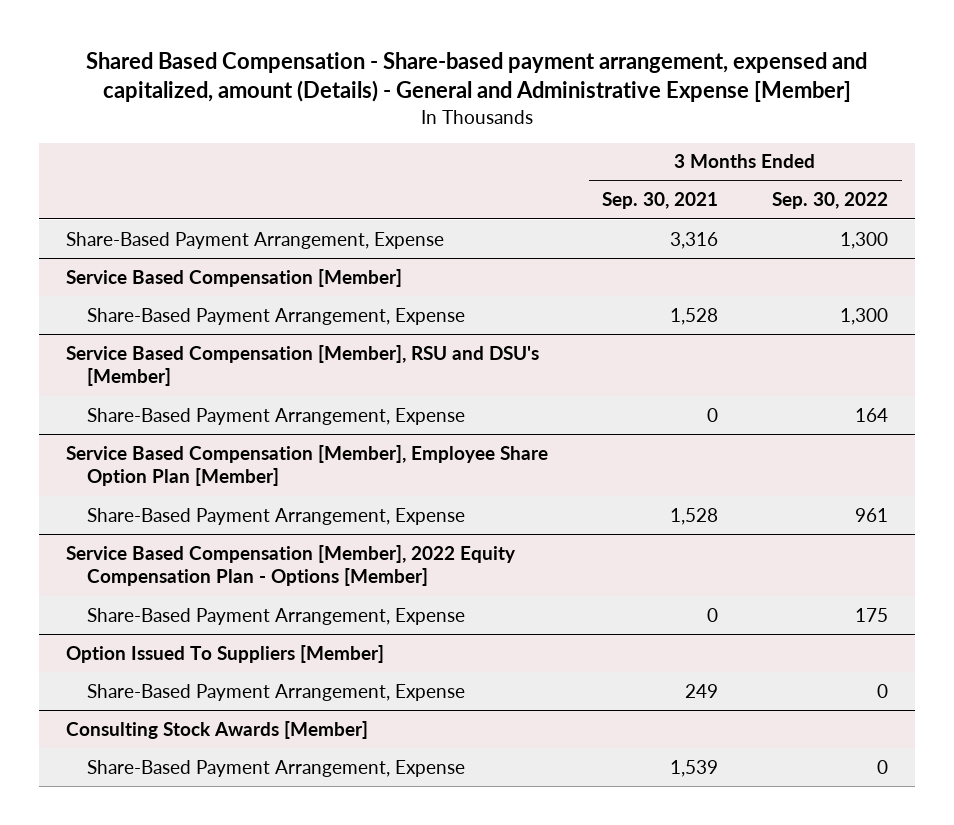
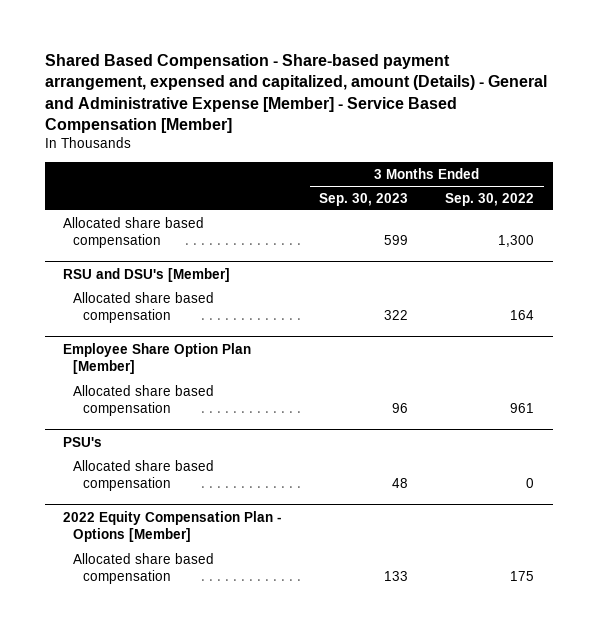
- Shared Based Compensation - Share-based payment arrangement, expensed and capitalized, amount (Details) - General and Administrative Expense [Member]
+ Shared Based Compensation - Share-based payment arrangement, expensed and capitalized, amount (Details) - General and Administrative Expense [Member] - Service Based Compensation [Member]
- | 3 Months Ended Sep. 30, 2021 | 3 Months Ended Sep. 30, 2022
+ | 3 Months Ended Sep. 30, 2023 | 3 Months Ended Sep. 30, 2022
- Share-Based Payment Arrangement, Expense | 3,316 | 1,300
- Service Based Compensation [Member]
- Share-Based Payment Arrangement, Expense | 1,528 | 1,300
- Service Based Compensation [Member], RSU and DSU's [Member]
- Share-Based Payment Arrangement, Expense | 0 | 164
- Service Based Compensation [Member], Employee Share Option Plan [Member]
- Share-Based Payment Arrangement, Expense | 1,528 | 961
- Service Based Compensation [Member], 2022 Equity Compensation Plan - Options [Member]
- Share-Based Payment Arrangement, Expense | 0 | 175
- Option Issued To Suppliers [Member]
- Share-Based Payment Arrangement, Expense | 249 | 0
- Consulting Stock Awards [Member]
- Share-Based Payment Arrangement, Expense | 1,539 | 0
+ Allocated share based compensation | 599 | 1,300
+ RSU and DSU's [Member]
+ Allocated share based compensation | 322 | 164
+ Employee Share Option Plan [Member]
+ Allocated share based compensation | 96 | 961
+ PSU's
+ Allocated share based compensation | 48 | 0
+ 2022 Equity Compensation Plan - Options [Member]
+ Allocated share based compensation | 133 | 175

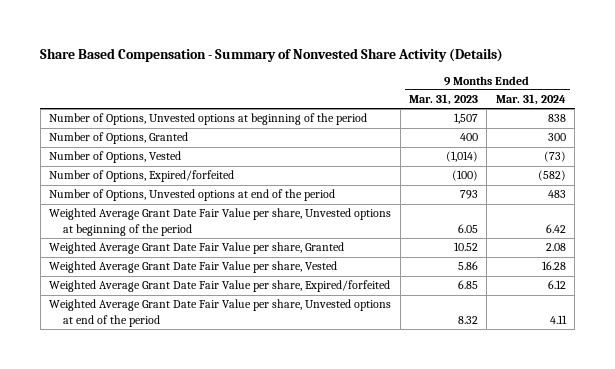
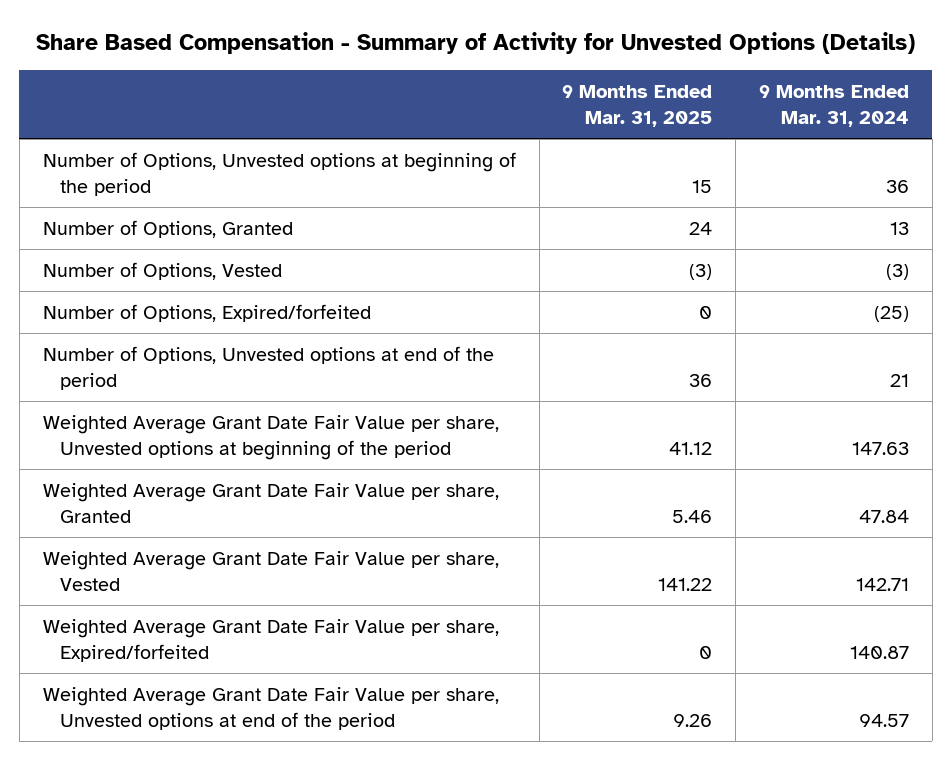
- Share Based Compensation - Summary of Nonvested Share Activity (Details)
+ Share Based Compensation - Summary of Activity for Unvested Options (Details)
- | 9 Months Ended Mar. 31, 2023 | 9 Months Ended Mar. 31, 2024
+ | 9 Months Ended Mar. 31, 2025 | 9 Months Ended Mar. 31, 2024
- Number of Options, Unvested options at beginning of the period | 1,507 | 838
- Number of Options, Granted | 400 | 300
- Number of Options, Vested | (1,014) | (73)
- Number of Options, Expired/forfeited | (100) | (582)
- Number of Options, Unvested options at end of the period | 793 | 483
- Weighted Average Grant Date Fair Value per share, Unvested options at beginning of the period | 6.05 | 6.42
- Weighted Average Grant Date Fair Value per share, Granted | 10.52 | 2.08
- Weighted Average Grant Date Fair Value per share, Vested | 5.86 | 16.28
- Weighted Average Grant Date Fair Value per share, Expired/forfeited | 6.85 | 6.12
- Weighted Average Grant Date Fair Value per share, Unvested options at end of the period | 8.32 | 4.11
+ Number of Options, Unvested options at beginning of the period | 15 | 36
+ Number of Options, Granted | 24 | 13
+ Number of Options, Vested | (3) | (3)
+ Number of Options, Expired/forfeited | 0 | (25)
+ Number of Options, Unvested options at end of the period | 36 | 21
+ Weighted Average Grant Date Fair Value per share, Unvested options at beginning of the period | 41.12 | 147.63
+ Weighted Average Grant Date Fair Value per share, Granted | 5.46 | 47.84
+ Weighted Average Grant Date Fair Value per share, Vested | 141.22 | 142.71
+ Weighted Average Grant Date Fair Value per share, Expired/forfeited | 0 | 140.87
+ Weighted Average Grant Date Fair Value per share, Unvested options at end of the period | 9.26 | 94.57

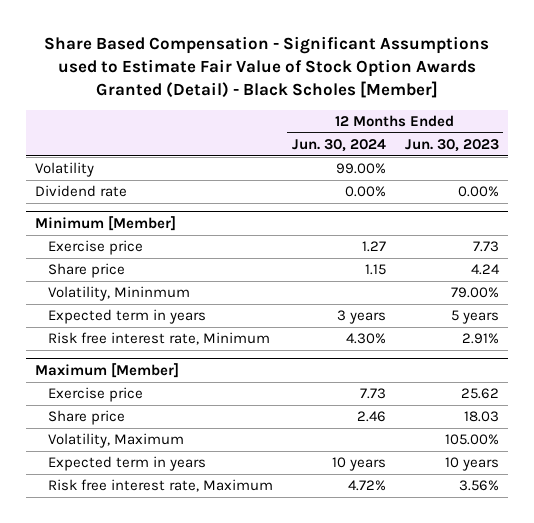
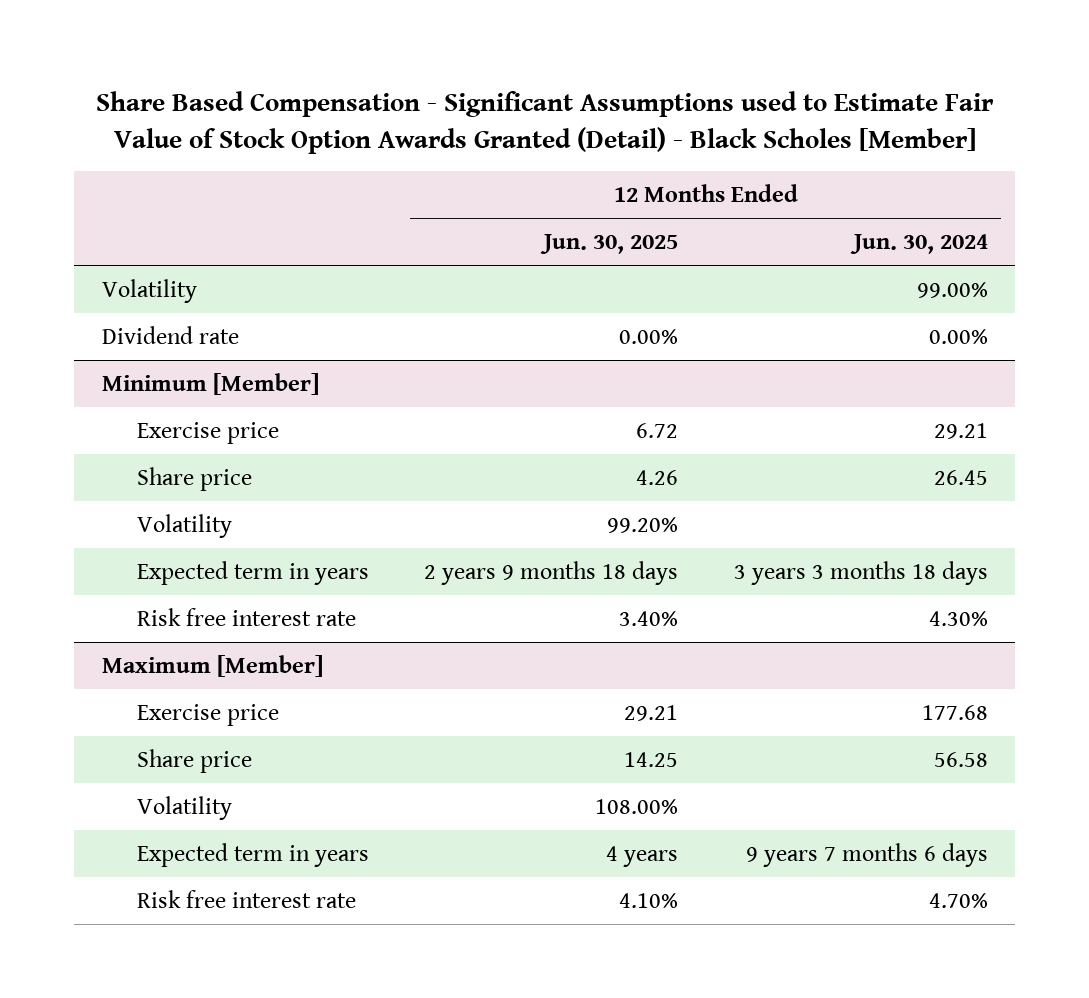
- | 12 Months Ended Jun. 30, 2024 | 12 Months Ended Jun. 30, 2023
+ | 12 Months Ended Jun. 30, 2025 | 12 Months Ended Jun. 30, 2024
@ Minimum [Member]
- Exercise price | 1.27 | 7.73
- Share price | 1.15 | 4.24
- Volatility, Mininmum | | 79.00%
- Expected term in years | 3 years | 5 years
- Risk free interest rate, Minimum | 4.30% | 2.91%
+ Exercise price | 6.72 | 29.21
+ Share price | 4.26 | 26.45
+ Volatility | 99.20% |
+ Expected term in years | 2 years 9 months 18 days | 3 years 3 months 18 days
+ Risk free interest rate | 3.40% | 4.30%
@ Maximum [Member]
- Exercise price | 7.73 | 25.62
- Share price | 2.46 | 18.03
- Volatility, Maximum | | 105.00%
- Expected term in years | 10 years | 10 years
- Risk free interest rate, Maximum | 4.72% | 3.56%
+ Exercise price | 29.21 | 177.68
+ Share price | 14.25 | 56.58
+ Volatility | 108.00% |
+ Expected term in years | 4 years | 9 years 7 months 6 days
+ Risk free interest rate | 4.10% | 4.70%

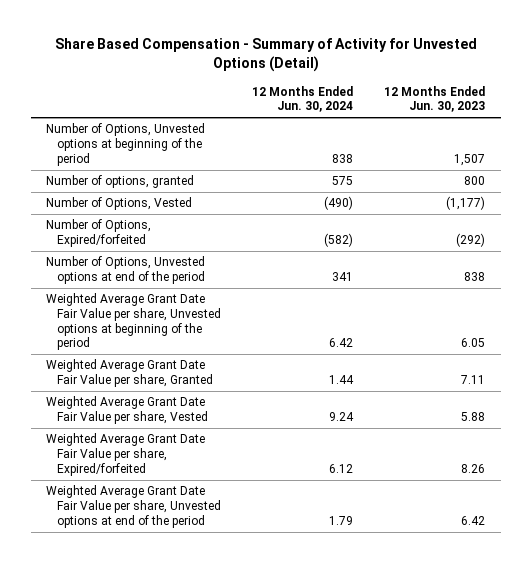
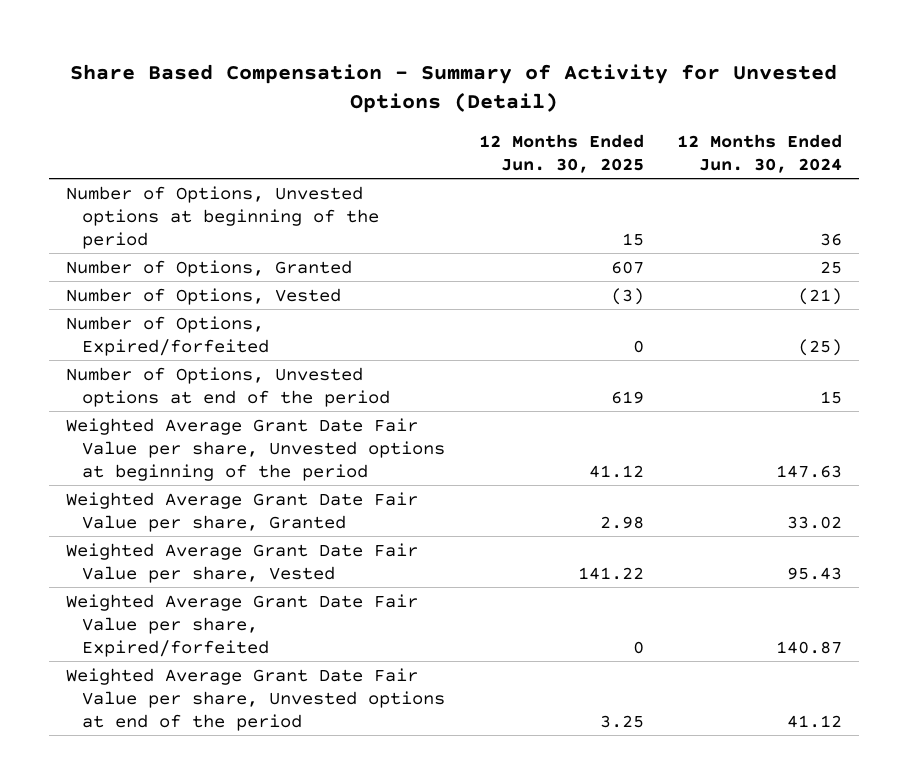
- | 12 Months Ended Jun. 30, 2024 | 12 Months Ended Jun. 30, 2023
+ | 12 Months Ended Jun. 30, 2025 | 12 Months Ended Jun. 30, 2024
- Number of Options, Unvested options at beginning of the period | 838 | 1,507
- Number of options, granted | 575 | 800
- Number of Options, Vested | (490) | (1,177)
- Number of Options, Expired/forfeited | (582) | (292)
- Number of Options, Unvested options at end of the period | 341 | 838
- Weighted Average Grant Date Fair Value per share, Unvested options at beginning of the period | 6.42 | 6.05
- Weighted Average Grant Date Fair Value per share, Granted | 1.44 | 7.11
- Weighted Average Grant Date Fair Value per share, Vested | 9.24 | 5.88
- Weighted Average Grant Date Fair Value per share, Expired/forfeited | 6.12 | 8.26
- Weighted Average Grant Date Fair Value per share, Unvested options at end of the period | 1.79 | 6.42
+ Number of Options, Unvested options at beginning of the period | 15 | 36
+ Number of Options, Granted | 607 | 25
+ Number of Options, Vested | (3) | (21)
+ Number of Options, Expired/forfeited | 0 | (25)
+ Number of Options, Unvested options at end of the period | 619 | 15
+ Weighted Average Grant Date Fair Value per share, Unvested options at beginning of the period | 41.12 | 147.63
+ Weighted Average Grant Date Fair Value per share, Granted | 2.98 | 33.02
+ Weighted Average Grant Date Fair Value per share, Vested | 141.22 | 95.43
+ Weighted Average Grant Date Fair Value per share, Expired/forfeited | 0 | 140.87
+ Weighted Average Grant Date Fair Value per share, Unvested options at end of the period | 3.25 | 41.12

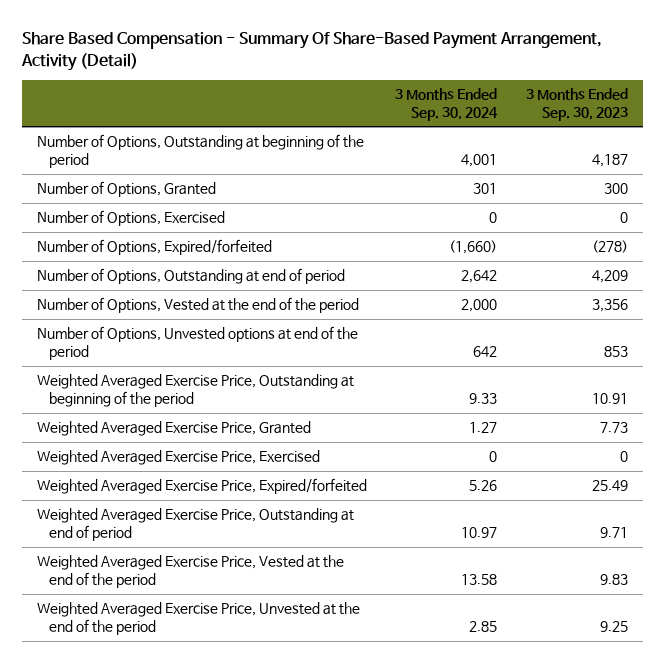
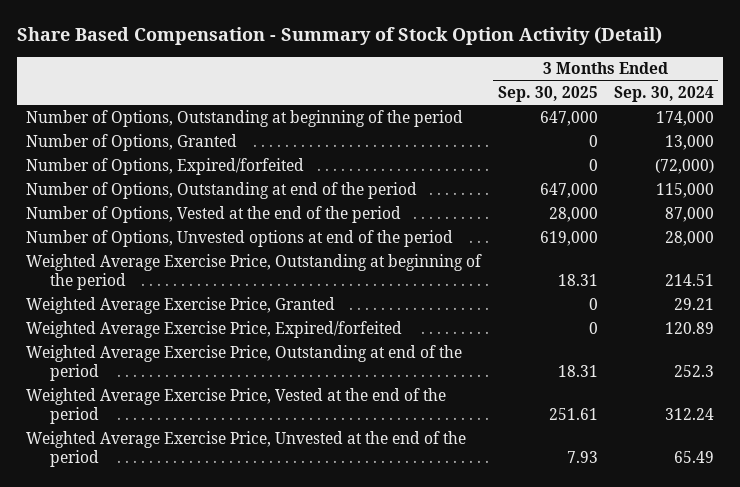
- Share Based Compensation - Summary Of Share-Based Payment Arrangement, Activity (Detail)
+ Share Based Compensation - Summary of Stock Option Activity (Detail)
- | 3 Months Ended Sep. 30, 2024 | 3 Months Ended Sep. 30, 2023
+ | 3 Months Ended Sep. 30, 2025 | 3 Months Ended Sep. 30, 2024
- Number of Options, Outstanding at beginning of the period | 4,001 | 4,187
- Number of Options, Granted | 301 | 300
- Number of Options, Exercised | 0 | 0
- Number of Options, Expired/forfeited | (1,660) | (278)
- Number of Options, Outstanding at end of period | 2,642 | 4,209
- Number of Options, Vested at the end of the period | 2,000 | 3,356
- Number of Options, Unvested options at end of the period | 642 | 853
- Weighted Averaged Exercise Price, Outstanding at beginning of the period | 9.33 | 10.91
- Weighted Averaged Exercise Price, Granted | 1.27 | 7.73
- Weighted Averaged Exercise Price, Exercised | 0 | 0
- Weighted Averaged Exercise Price, Expired/forfeited | 5.26 | 25.49
- Weighted Averaged Exercise Price, Outstanding at end of period | 10.97 | 9.71
- Weighted Averaged Exercise Price, Vested at the end of the period | 13.58 | 9.83
- Weighted Averaged Exercise Price, Unvested at the end of the period | 2.85 | 9.25
+ Number of Options, Outstanding at beginning of the period | 647,000 | 174,000
+ Number of Options, Granted | 0 | 13,000
+ Number of Options, Expired/forfeited | 0 | (72,000)
+ Number of Options, Outstanding at end of the period | 647,000 | 115,000
+ Number of Options, Vested at the end of the period | 28,000 | 87,000
+ Number of Options, Unvested options at end of the period | 619,000 | 28,000
+ Weighted Average Exercise Price, Outstanding at beginning of the period | 18.31 | 214.51
+ Weighted Average Exercise Price, Granted | 0 | 29.21
+ Weighted Average Exercise Price, Expired/forfeited | 0 | 120.89
+ Weighted Average Exercise Price, Outstanding at end of the period | 18.31 | 252.3
+ Weighted Average Exercise Price, Vested at the end of the period | 251.61 | 312.24
+ Weighted Average Exercise Price, Unvested at the end of the period | 7.93 | 65.49

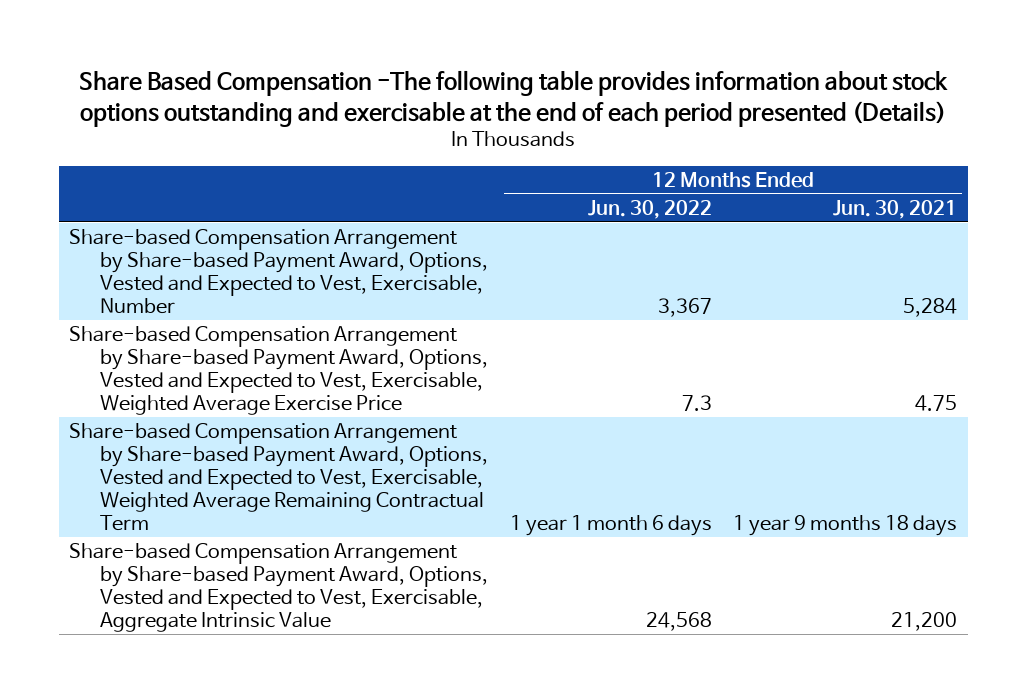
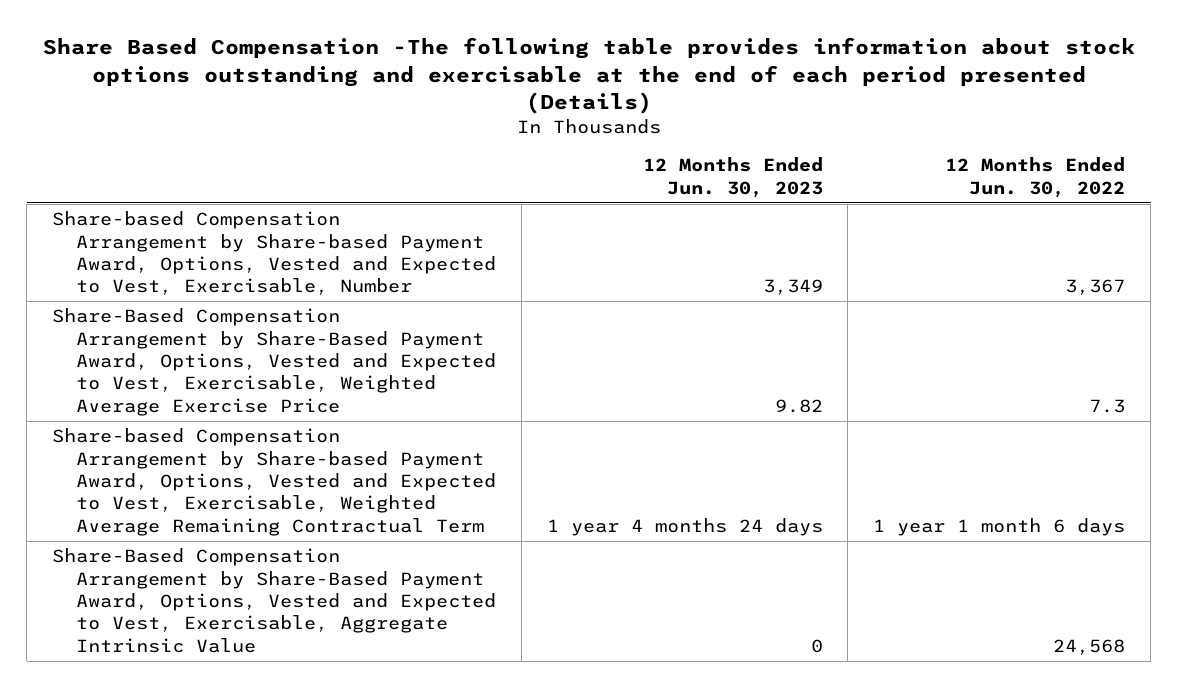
- | 12 Months Ended Jun. 30, 2022 | 12 Months Ended Jun. 30, 2021
+ | 12 Months Ended Jun. 30, 2023 | 12 Months Ended Jun. 30, 2022
- Share-based Compensation Arrangement by Share-based Payment Award, Options, Vested and Expected to Vest, Exercisable, Weighted Average Exercise Price | 7.3 | 4.75
+ Share-Based Compensation Arrangement by Share-Based Payment Award, Options, Vested and Expected to Vest, Exercisable, Weighted Average Exercise Price | 9.82 | 7.3
- Share-based Compensation Arrangement by Share-based Payment Award, Options, Vested and Expected to Vest, Exercisable, Aggregate Intrinsic Value | 24,568 | 21,200
+ Share-Based Compensation Arrangement by Share-Based Payment Award, Options, Vested and Expected to Vest, Exercisable, Aggregate Intrinsic Value | 0 | 24,568

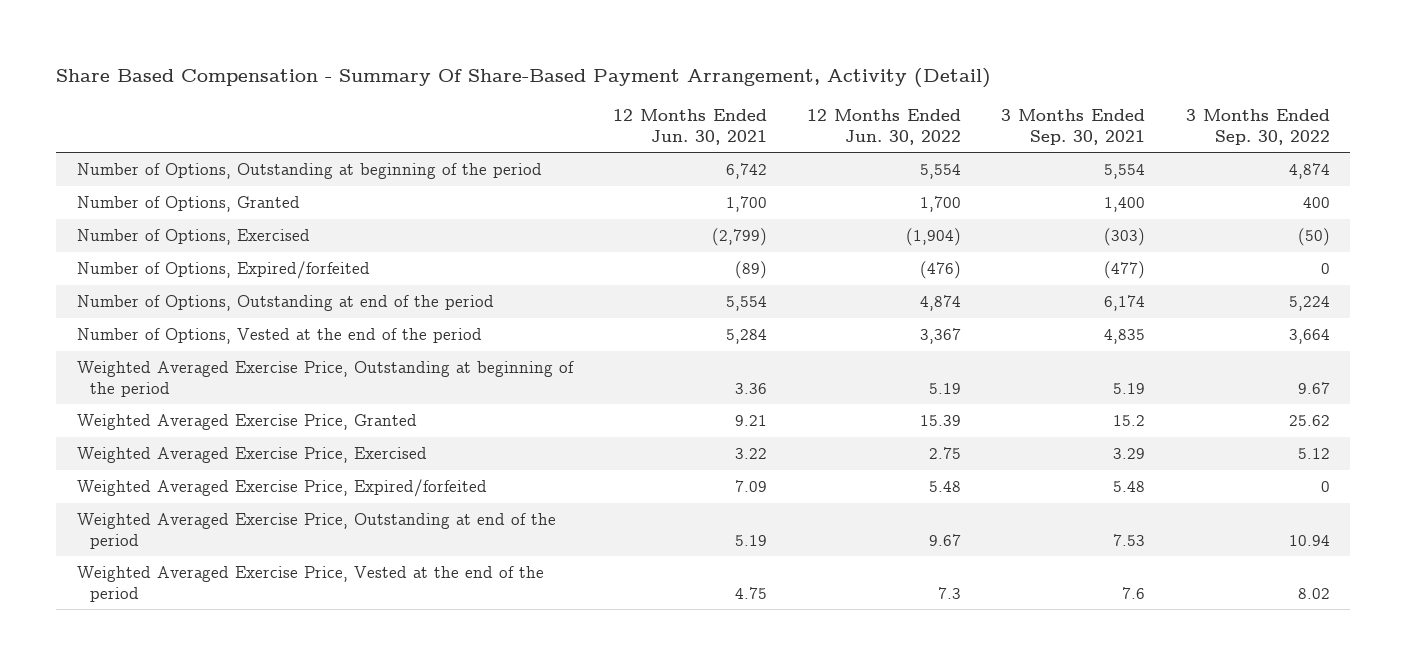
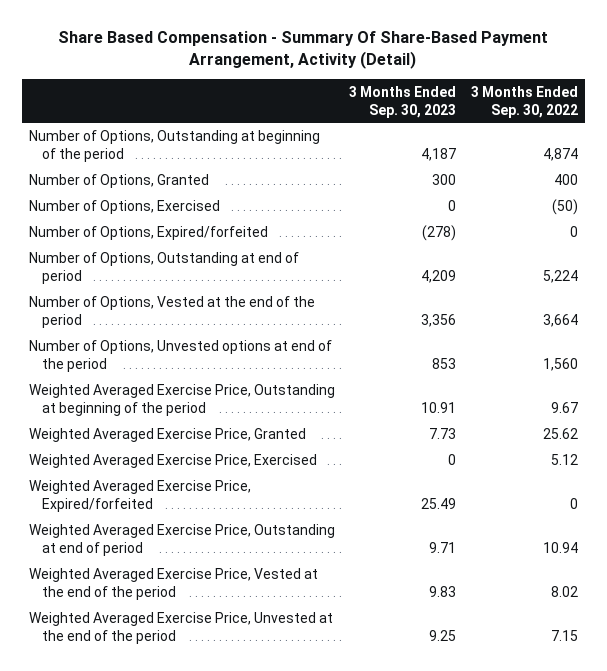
- | 12 Months Ended Jun. 30, 2021 | 12 Months Ended Jun. 30, 2022 | 3 Months Ended Sep. 30, 2021 | 3 Months Ended Sep. 30, 2022
+ | 3 Months Ended Sep. 30, 2023 | 3 Months Ended Sep. 30, 2022
- Number of Options, Outstanding at end of the period | 5,554 | 4,874 | 6,174 | 5,224
+ Number of Options, Outstanding at end of period | 4,209 | 5,224
+ Number of Options, Unvested options at end of the period | 853 | 1,560
- Weighted Averaged Exercise Price, Outstanding at end of the period | 5.19 | 9.67 | 7.53 | 10.94
+ Weighted Averaged Exercise Price, Outstanding at end of period | 9.71 | 10.94
+ Weighted Averaged Exercise Price, Unvested at the end of the period | 9.25 | 7.15

